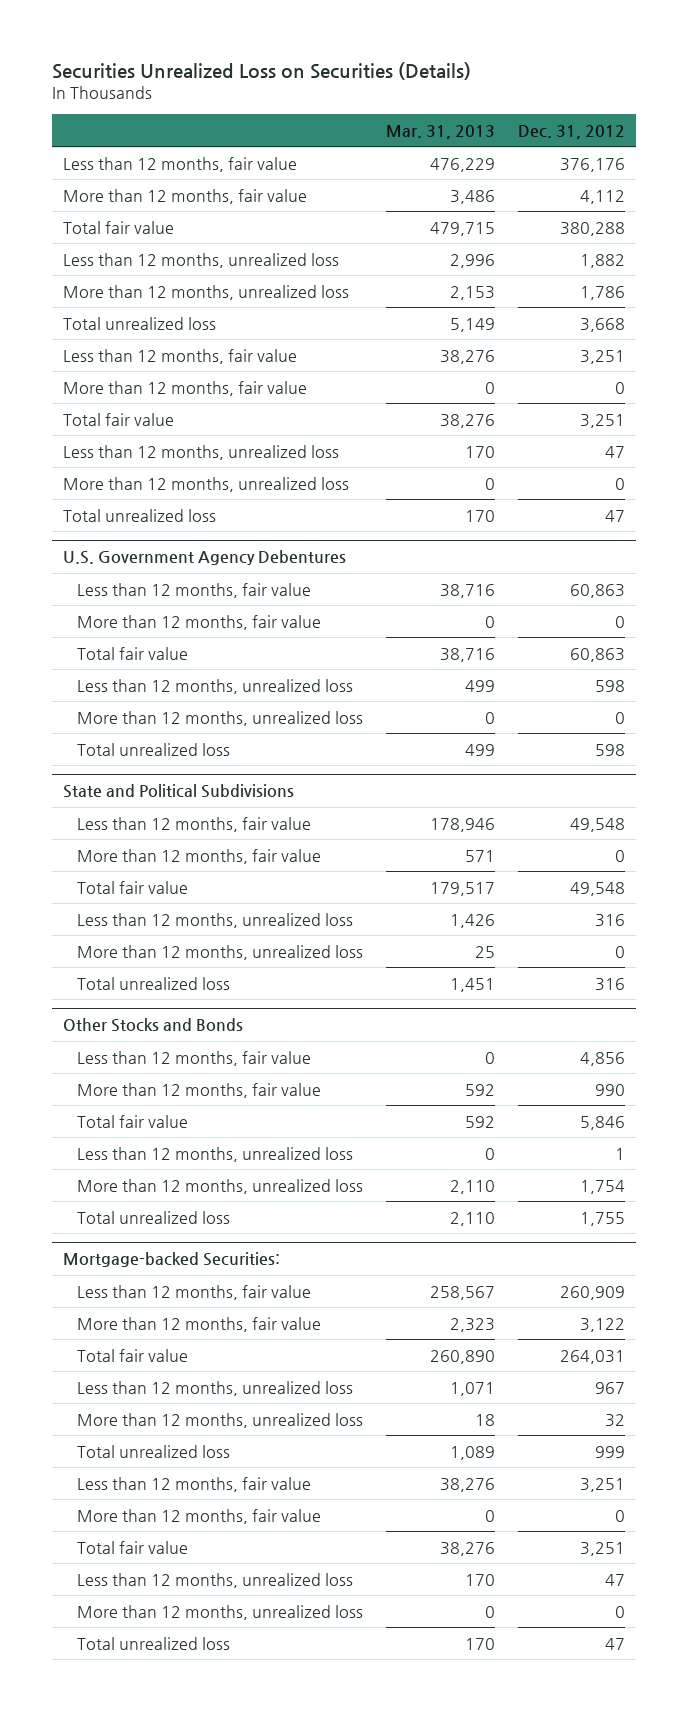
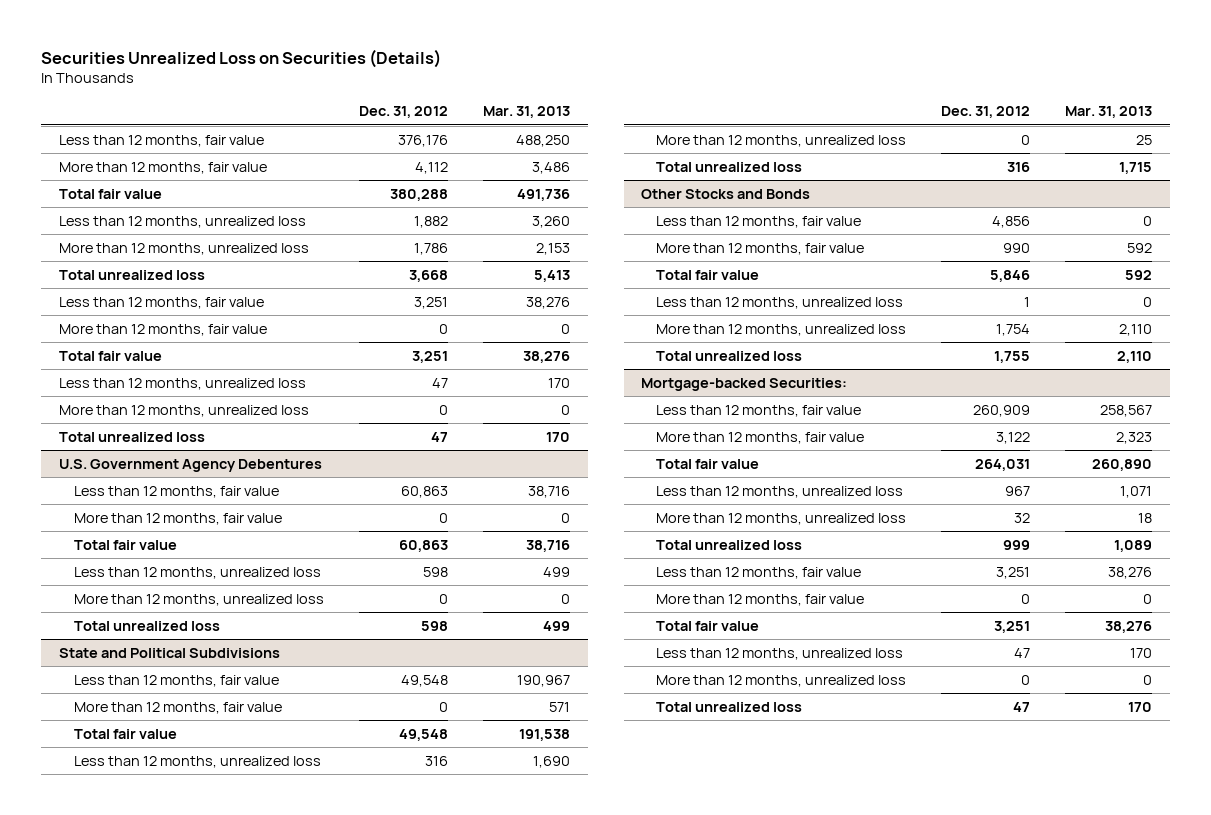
- | Mar. 31, 2013 | Dec. 31, 2012
+ | Dec. 31, 2012 | Mar. 31, 2013
- Less than 12 months, fair value | 476,229 | 376,176
+ Less than 12 months, fair value | 376,176 | 488,250
- Total fair value | 479,715 | 380,288
- Less than 12 months, unrealized loss | 2,996 | 1,882
+ Total fair value | 380,288 | 491,736
+ Less than 12 months, unrealized loss | 1,882 | 3,260
- Total unrealized loss | 5,149 | 3,668
+ Total unrealized loss | 3,668 | 5,413
@ State and Political Subdivisions
- Less than 12 months, fair value | 178,946 | 49,548
+ Less than 12 months, fair value | 49,548 | 190,967
- Total fair value | 179,517 | 49,548
- Less than 12 months, unrealized loss | 1,426 | 316
+ Total fair value | 49,548 | 191,538
+ Less than 12 months, unrealized loss | 316 | 1,690
- Total unrealized loss | 1,451 | 316
+ Total unrealized loss | 316 | 1,715

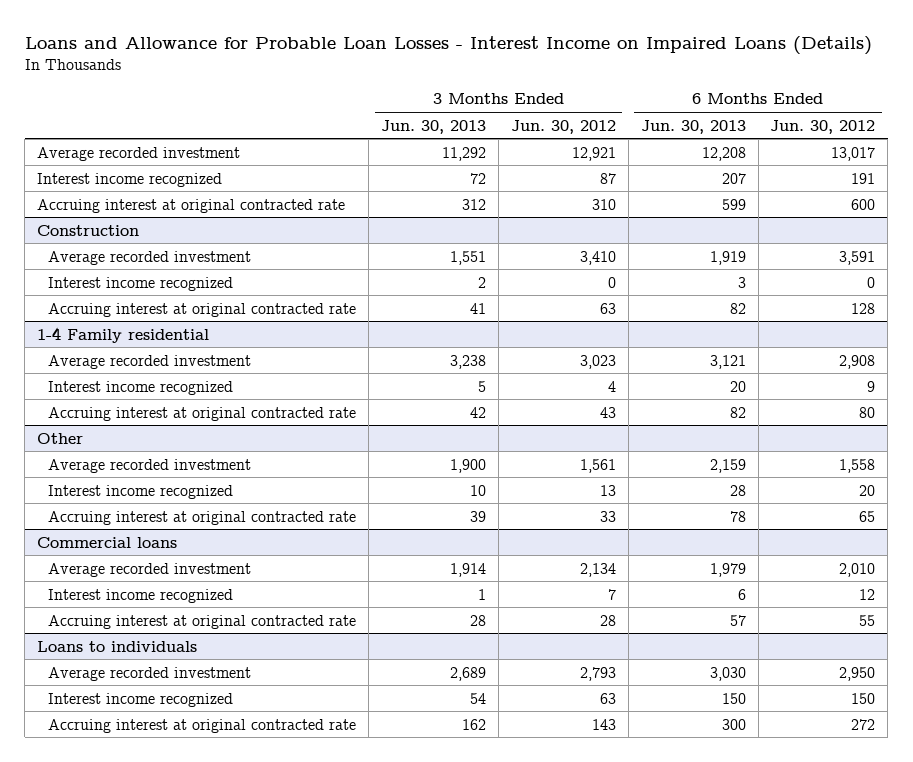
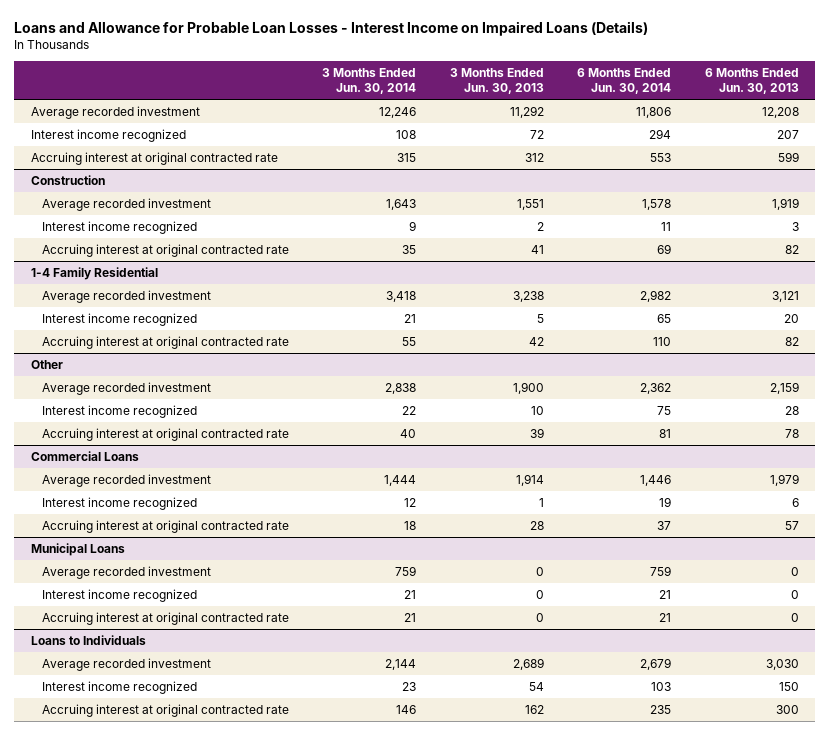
- | 3 Months Ended Jun. 30, 2013 | 3 Months Ended Jun. 30, 2012 | 6 Months Ended Jun. 30, 2013 | 6 Months Ended Jun. 30, 2012
+ | 3 Months Ended Jun. 30, 2014 | 3 Months Ended Jun. 30, 2013 | 6 Months Ended Jun. 30, 2014 | 6 Months Ended Jun. 30, 2013
- 1-4 Family residential
+ 1-4 Family Residential
- Commercial loans
+ Commercial Loans
- Loans to individuals
+ Municipal Loans
+ Average recorded investment | 759 | 0 | 759 | 0
+ Interest income recognized | 21 | 0 | 21 | 0
+ Accruing interest at original contracted rate | 21 | 0 | 21 | 0
+ Loans to Individuals

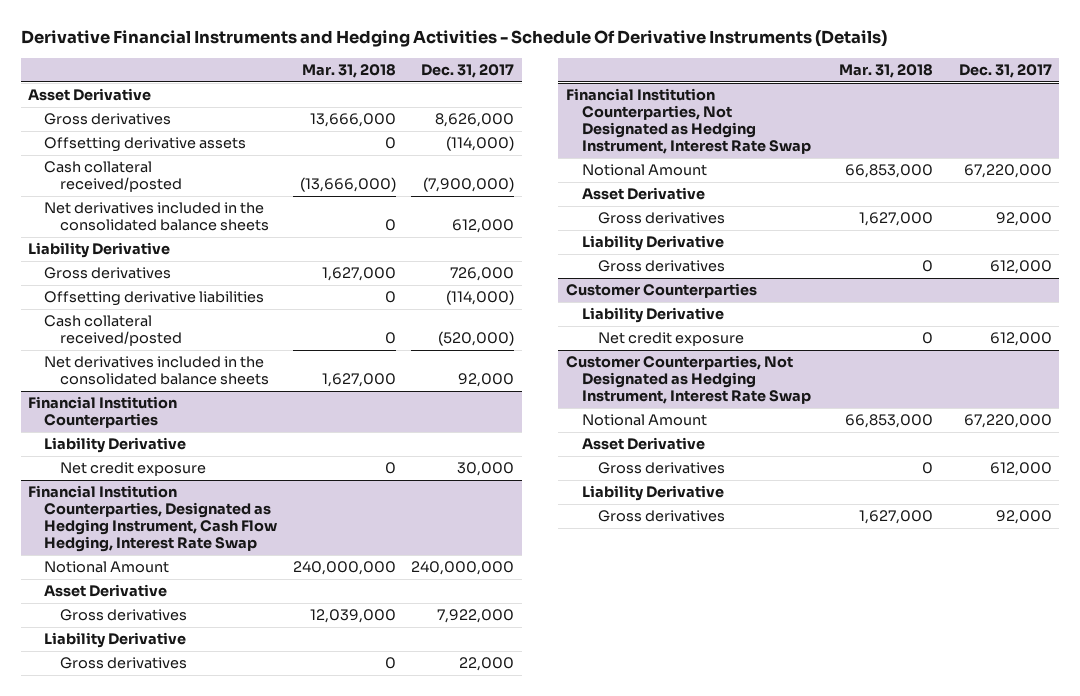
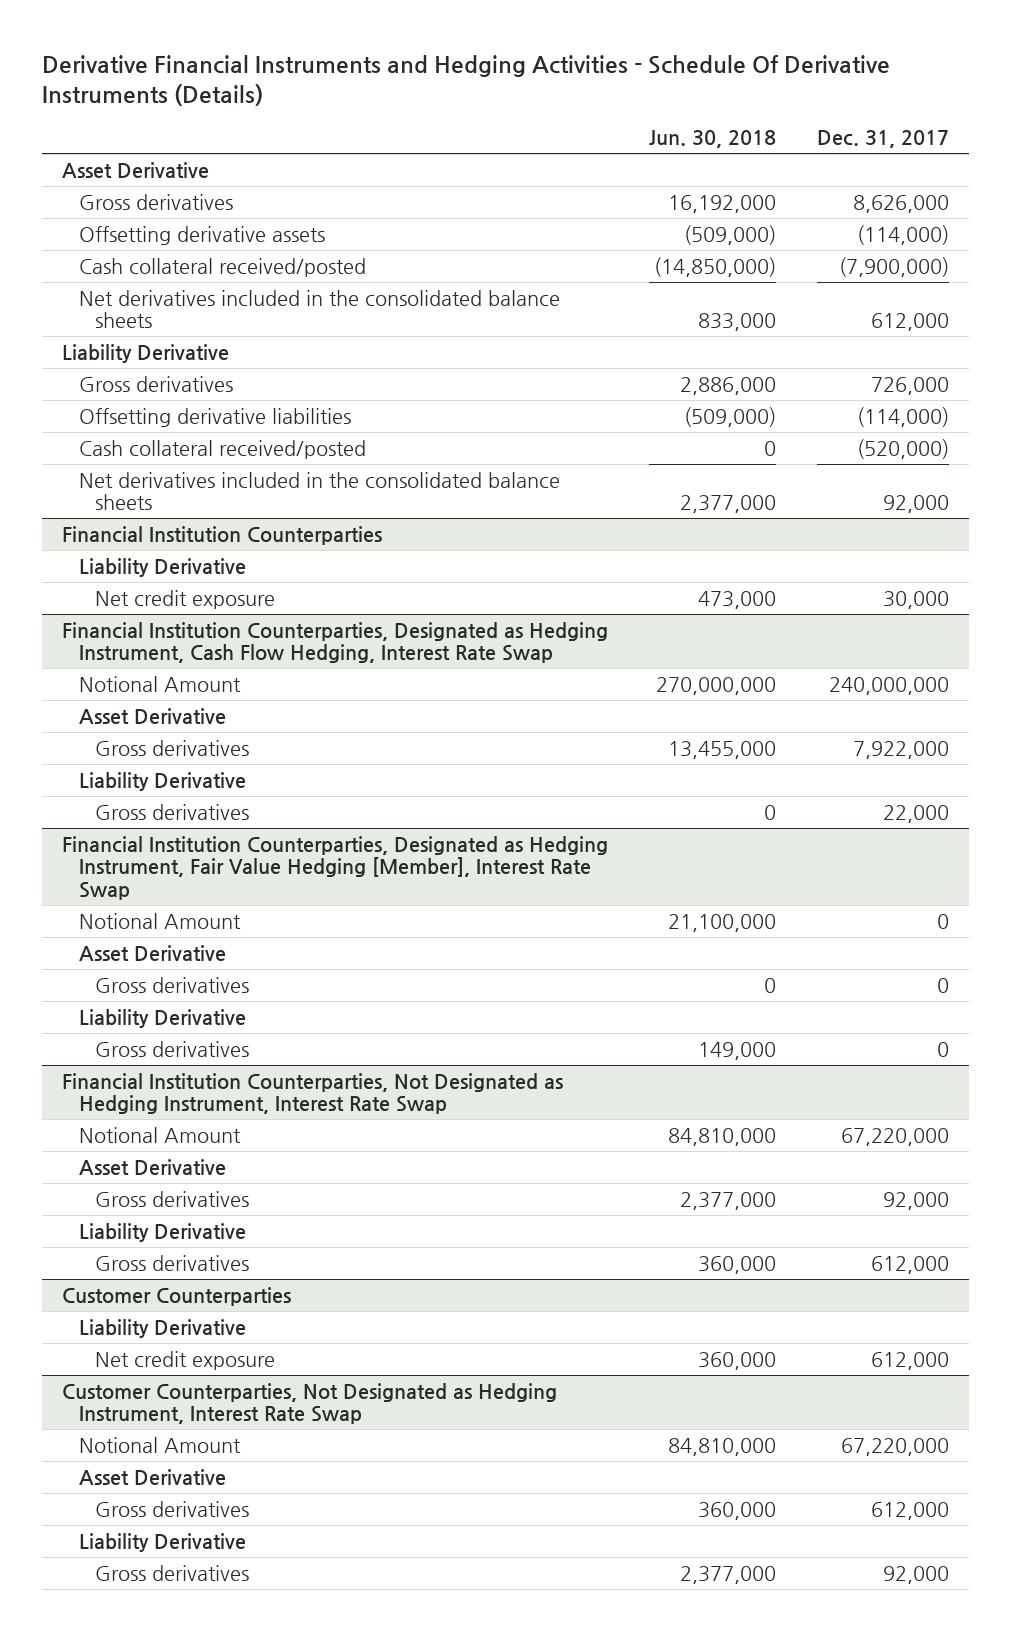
- | Mar. 31, 2018 | Dec. 31, 2017
+ | Jun. 30, 2018 | Dec. 31, 2017
+ Financial Institution Counterparties, Designated as Hedging Instrument, Fair Value Hedging [Member], Interest Rate Swap
+ Notional Amount | 21,100,000 | 0
+ Asset Derivative
+ Gross derivatives | 0 | 0
+ Liability Derivative
+ Gross derivatives | 149,000 | 0

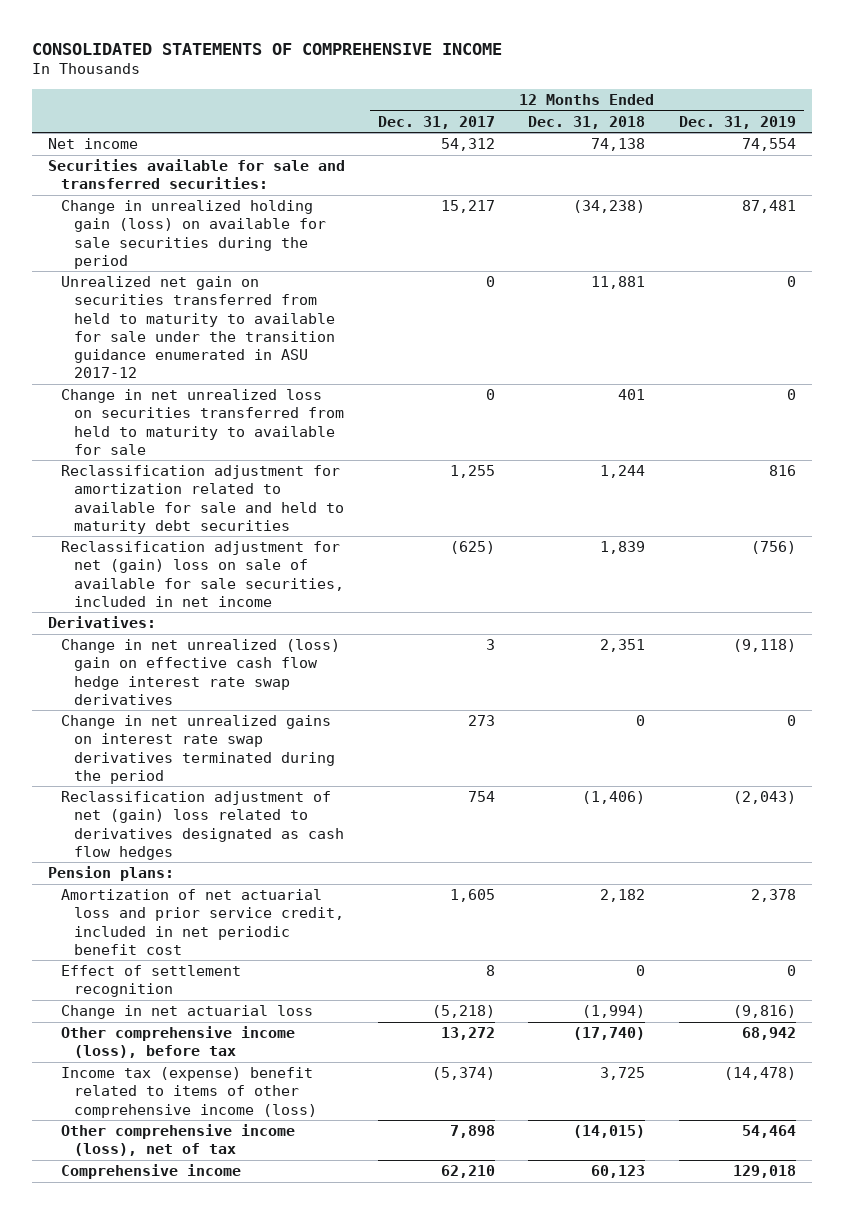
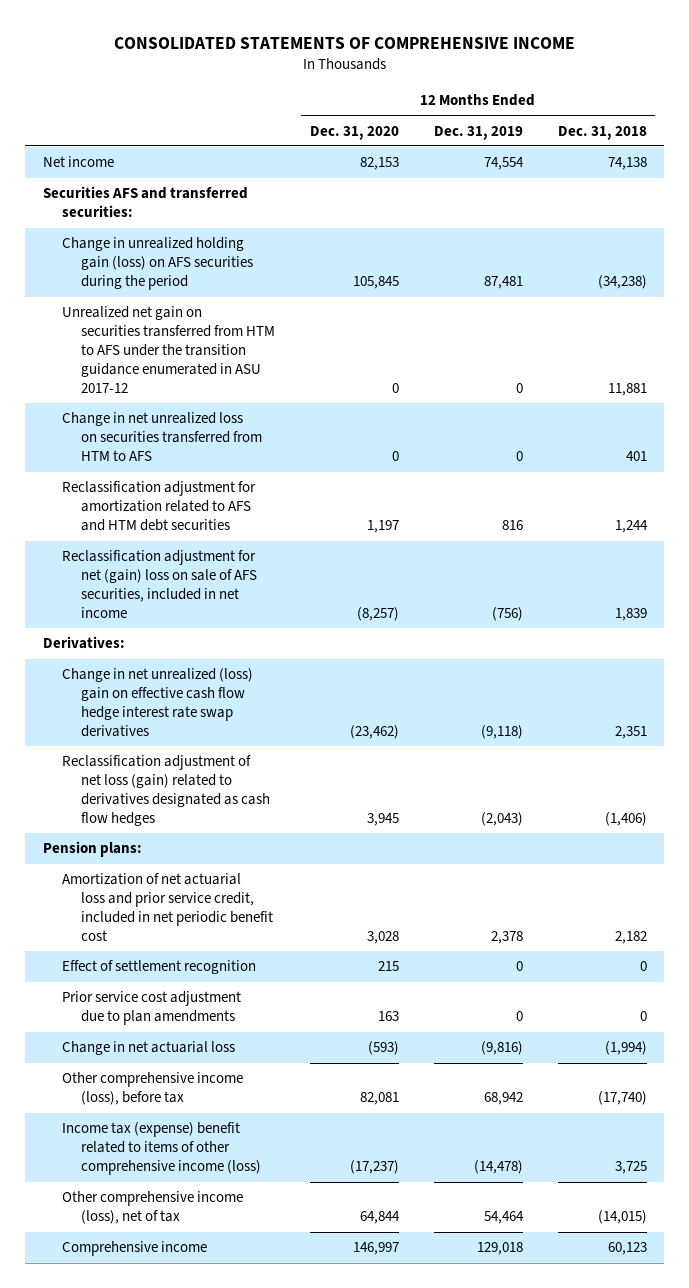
- | 12 Months Ended Dec. 31, 2017 | 12 Months Ended Dec. 31, 2018 | 12 Months Ended Dec. 31, 2019
+ | 12 Months Ended Dec. 31, 2020 | 12 Months Ended Dec. 31, 2019 | 12 Months Ended Dec. 31, 2018
- Securities available for sale and transferred securities:
- Change in unrealized holding gain (loss) on available for sale securities during the period | 15,217 | (34,238) | 87,481
- Unrealized net gain on securities transferred from held to maturity to available for sale under the transition guidance enumerated in ASU 2017-12 | 0 | 11,881 | 0
- Change in net unrealized loss on securities transferred from held to maturity to available for sale | 0 | 401 | 0
- Reclassification adjustment for amortization related to available for sale and held to maturity debt securities | 1,255 | 1,244 | 816
- Reclassification adjustment for net (gain) loss on sale of available for sale securities, included in net income | (625) | 1,839 | (756)
+ Securities AFS and transferred securities:
+ Change in unrealized holding gain (loss) on AFS securities during the period | 105,845 | 87,481 | (34,238)
+ Unrealized net gain on securities transferred from HTM to AFS under the transition guidance enumerated in ASU 2017-12 | 0 | 0 | 11,881
+ Change in net unrealized loss on securities transferred from HTM to AFS | 0 | 0 | 401
+ Reclassification adjustment for amortization related to AFS and HTM debt securities | 1,197 | 816 | 1,244
+ Reclassification adjustment for net (gain) loss on sale of AFS securities, included in net income | (8,257) | (756) | 1,839
- Change in net unrealized gains on interest rate swap derivatives terminated during the period | 273 | 0 | 0
- Reclassification adjustment of net (gain) loss related to derivatives designated as cash flow hedges | 754 | (1,406) | (2,043)
+ Reclassification adjustment of net loss (gain) related to derivatives designated as cash flow hedges | 3,945 | (2,043) | (1,406)
+ Prior service cost adjustment due to plan amendments | 163 | 0 | 0

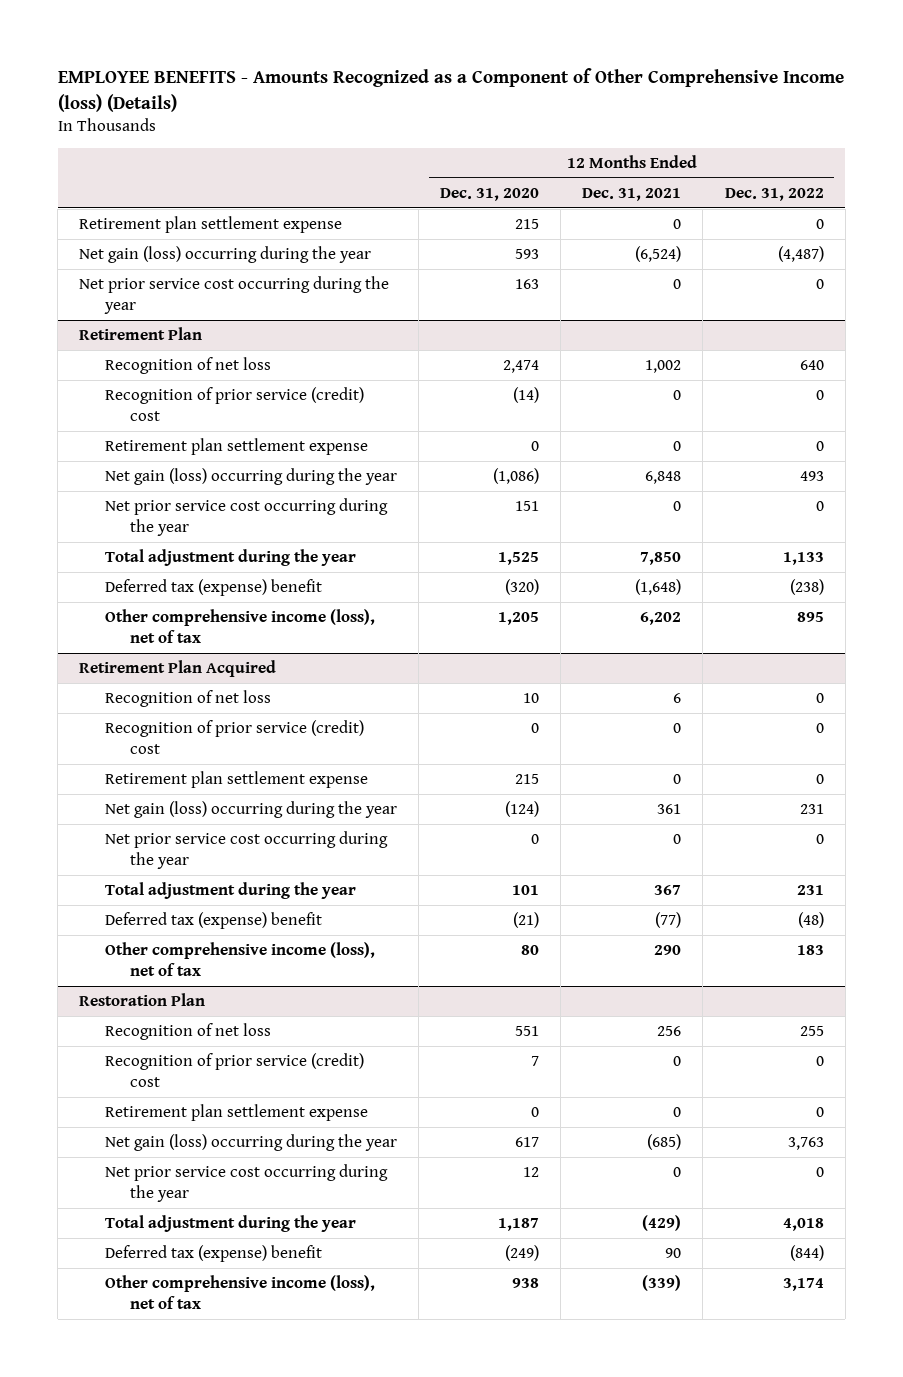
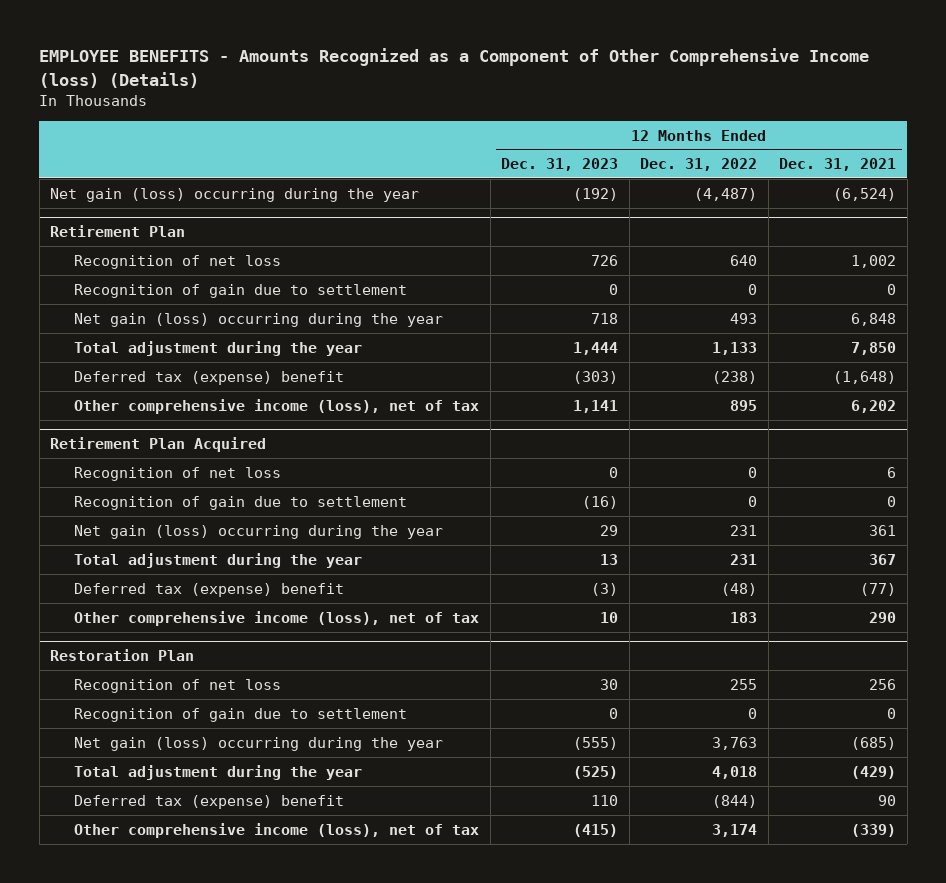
- | 12 Months Ended Dec. 31, 2020 | 12 Months Ended Dec. 31, 2021 | 12 Months Ended Dec. 31, 2022
+ | 12 Months Ended Dec. 31, 2023 | 12 Months Ended Dec. 31, 2022 | 12 Months Ended Dec. 31, 2021
- Retirement plan settlement expense | 215 | 0 | 0
- Net prior service cost occurring during the year | 163 | 0 | 0
@ Retirement Plan
- Recognition of prior service (credit) cost | (14) | 0 | 0
- Retirement plan settlement expense | 0 | 0 | 0
+ Recognition of gain due to settlement | 0 | 0 | 0
- Net prior service cost occurring during the year | 151 | 0 | 0
@ Retirement Plan Acquired
- Recognition of prior service (credit) cost | 0 | 0 | 0
- Retirement plan settlement expense | 215 | 0 | 0
+ Recognition of gain due to settlement | (16) | 0 | 0
- Net prior service cost occurring during the year | 0 | 0 | 0
@ Restoration Plan
- Recognition of prior service (credit) cost | 7 | 0 | 0
- Retirement plan settlement expense | 0 | 0 | 0
+ Recognition of gain due to settlement | 0 | 0 | 0
- Net prior service cost occurring during the year | 12 | 0 | 0

